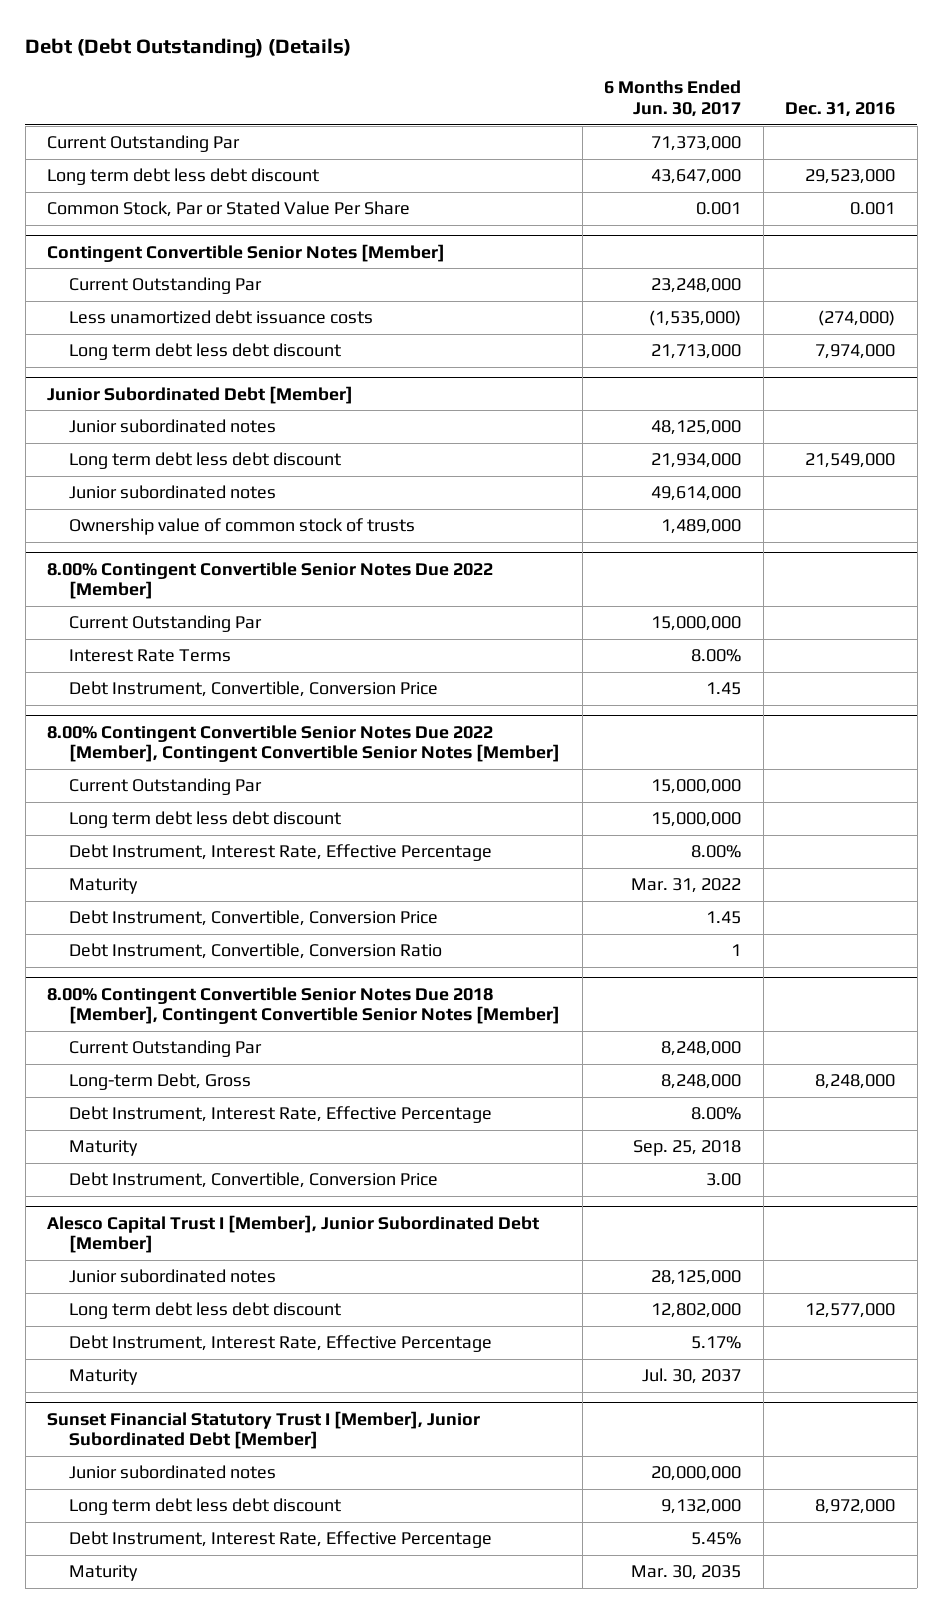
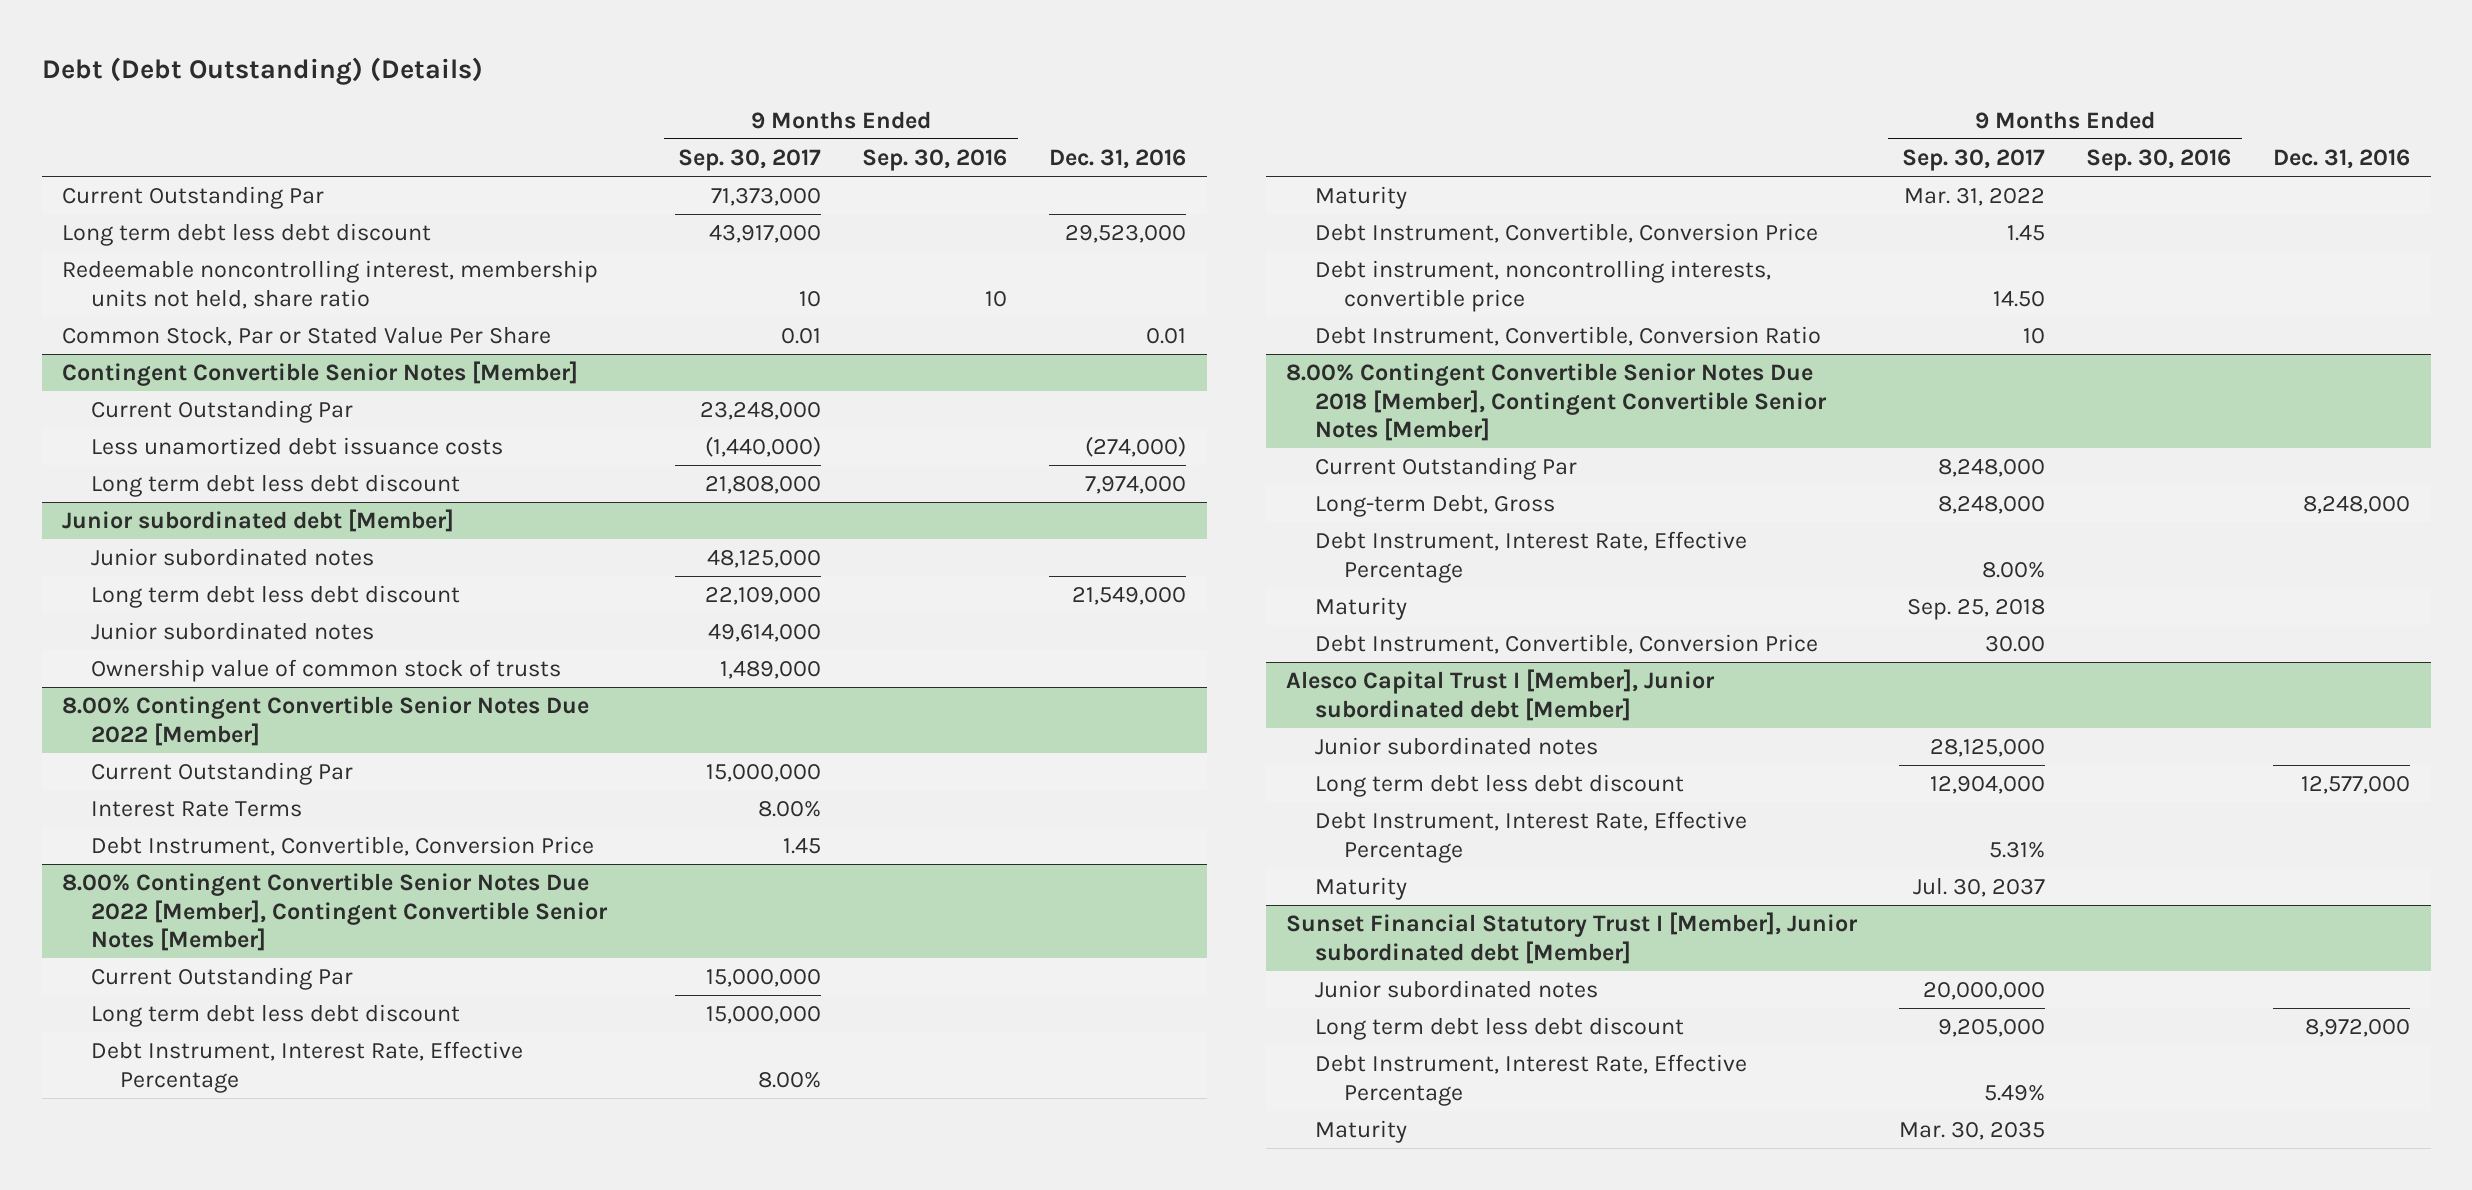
- | 6 Months Ended Jun. 30, 2017 | Dec. 31, 2016
+ | 9 Months Ended Sep. 30, 2017 | 9 Months Ended Sep. 30, 2016 | Dec. 31, 2016
- Common Stock, Par or Stated Value Per Share | 0.001 | 0.001
+ Redeemable noncontrolling interest, membership units not held, share ratio | 10 | 10 |
+ Common Stock, Par or Stated Value Per Share | 0.01 | | 0.01
- Junior Subordinated Debt [Member]
+ Junior subordinated debt [Member]
@ 8.00% Contingent Convertible Senior Notes Due 2022 [Member], Contingent Convertible Senior Notes [Member]
+ Debt instrument, noncontrolling interests, convertible price | 14.50 | |
- Alesco Capital Trust I [Member], Junior Subordinated Debt [Member]
+ Alesco Capital Trust I [Member], Junior subordinated debt [Member]
- Sunset Financial Statutory Trust I [Member], Junior Subordinated Debt [Member]
+ Sunset Financial Statutory Trust I [Member], Junior subordinated debt [Member]

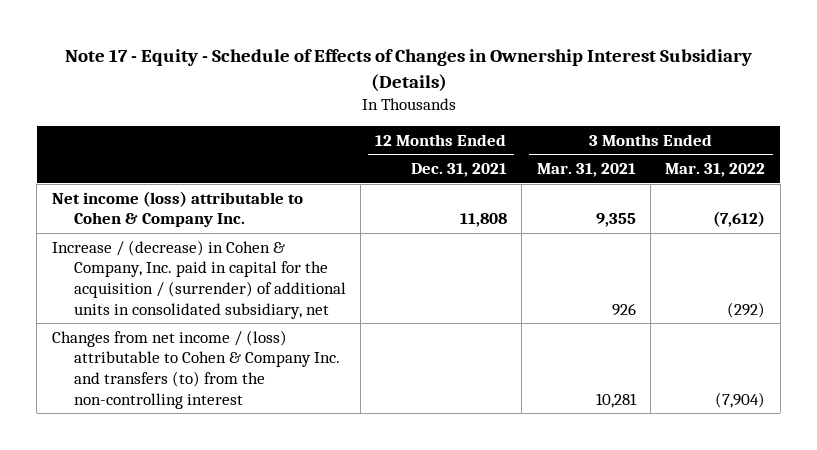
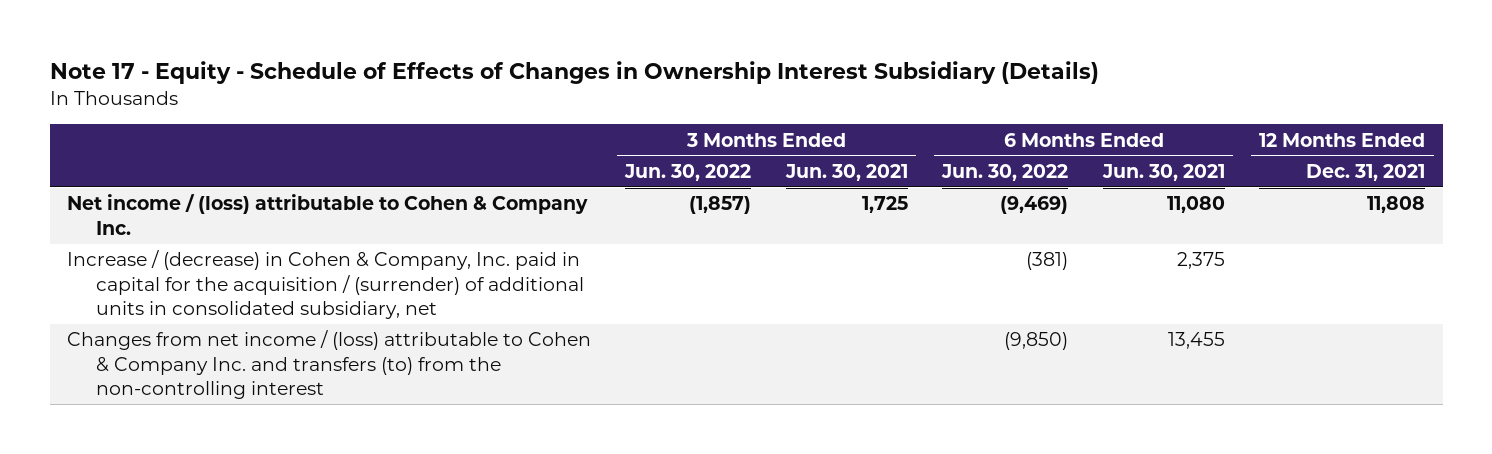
- | 12 Months Ended Dec. 31, 2021 | 3 Months Ended Mar. 31, 2021 | 3 Months Ended Mar. 31, 2022
+ | 3 Months Ended Jun. 30, 2022 | 3 Months Ended Jun. 30, 2021 | 6 Months Ended Jun. 30, 2022 | 6 Months Ended Jun. 30, 2021 | 12 Months Ended Dec. 31, 2021
- Net income (loss) attributable to Cohen & Company Inc. | 11,808 | 9,355 | (7,612)
+ Net income / (loss) attributable to Cohen & Company Inc. | (1,857) | 1,725 | (9,469) | 11,080 | 11,808

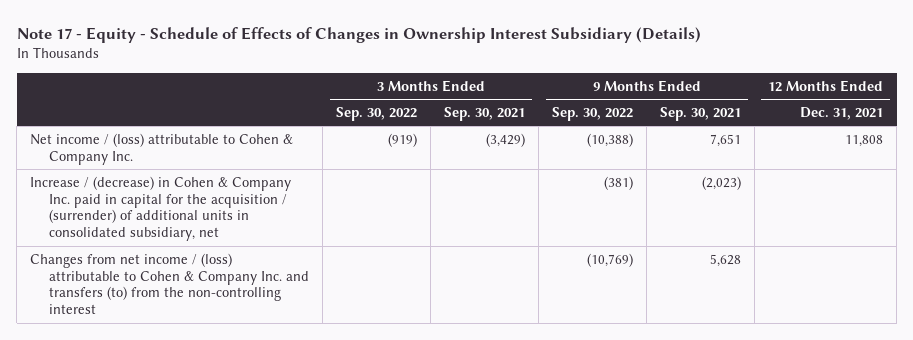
- | 3 Months Ended Jun. 30, 2022 | 3 Months Ended Jun. 30, 2021 | 6 Months Ended Jun. 30, 2022 | 6 Months Ended Jun. 30, 2021 | 12 Months Ended Dec. 31, 2021
+ | 3 Months Ended Sep. 30, 2022 | 3 Months Ended Sep. 30, 2021 | 9 Months Ended Sep. 30, 2022 | 9 Months Ended Sep. 30, 2021 | 12 Months Ended Dec. 31, 2021
- Increase / (decrease) in Cohen & Company, Inc. paid in capital for the acquisition / (surrender) of additional units in consolidated subsidiary, net | | | (381) | 2,375 |
+ Increase / (decrease) in Cohen & Company Inc. paid in capital for the acquisition / (surrender) of additional units in consolidated subsidiary, net | | | (381) | (2,023) |

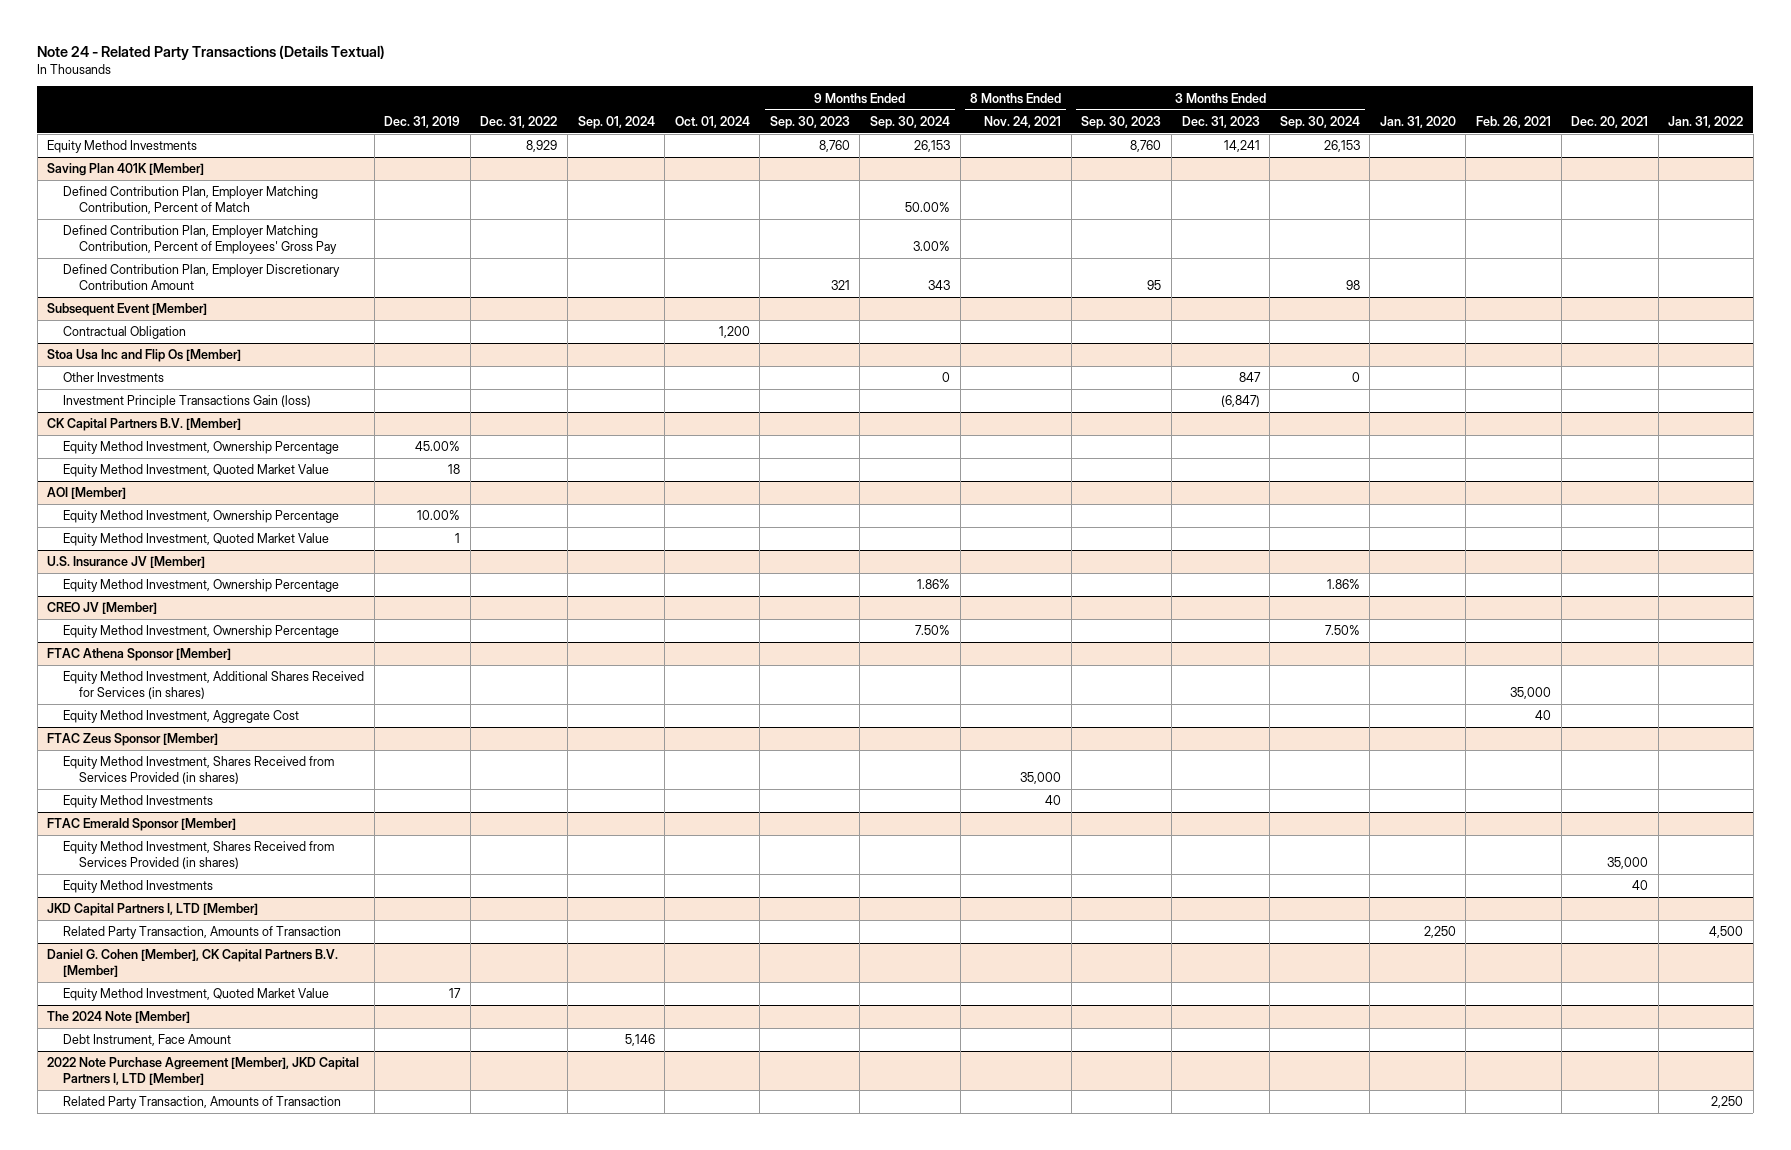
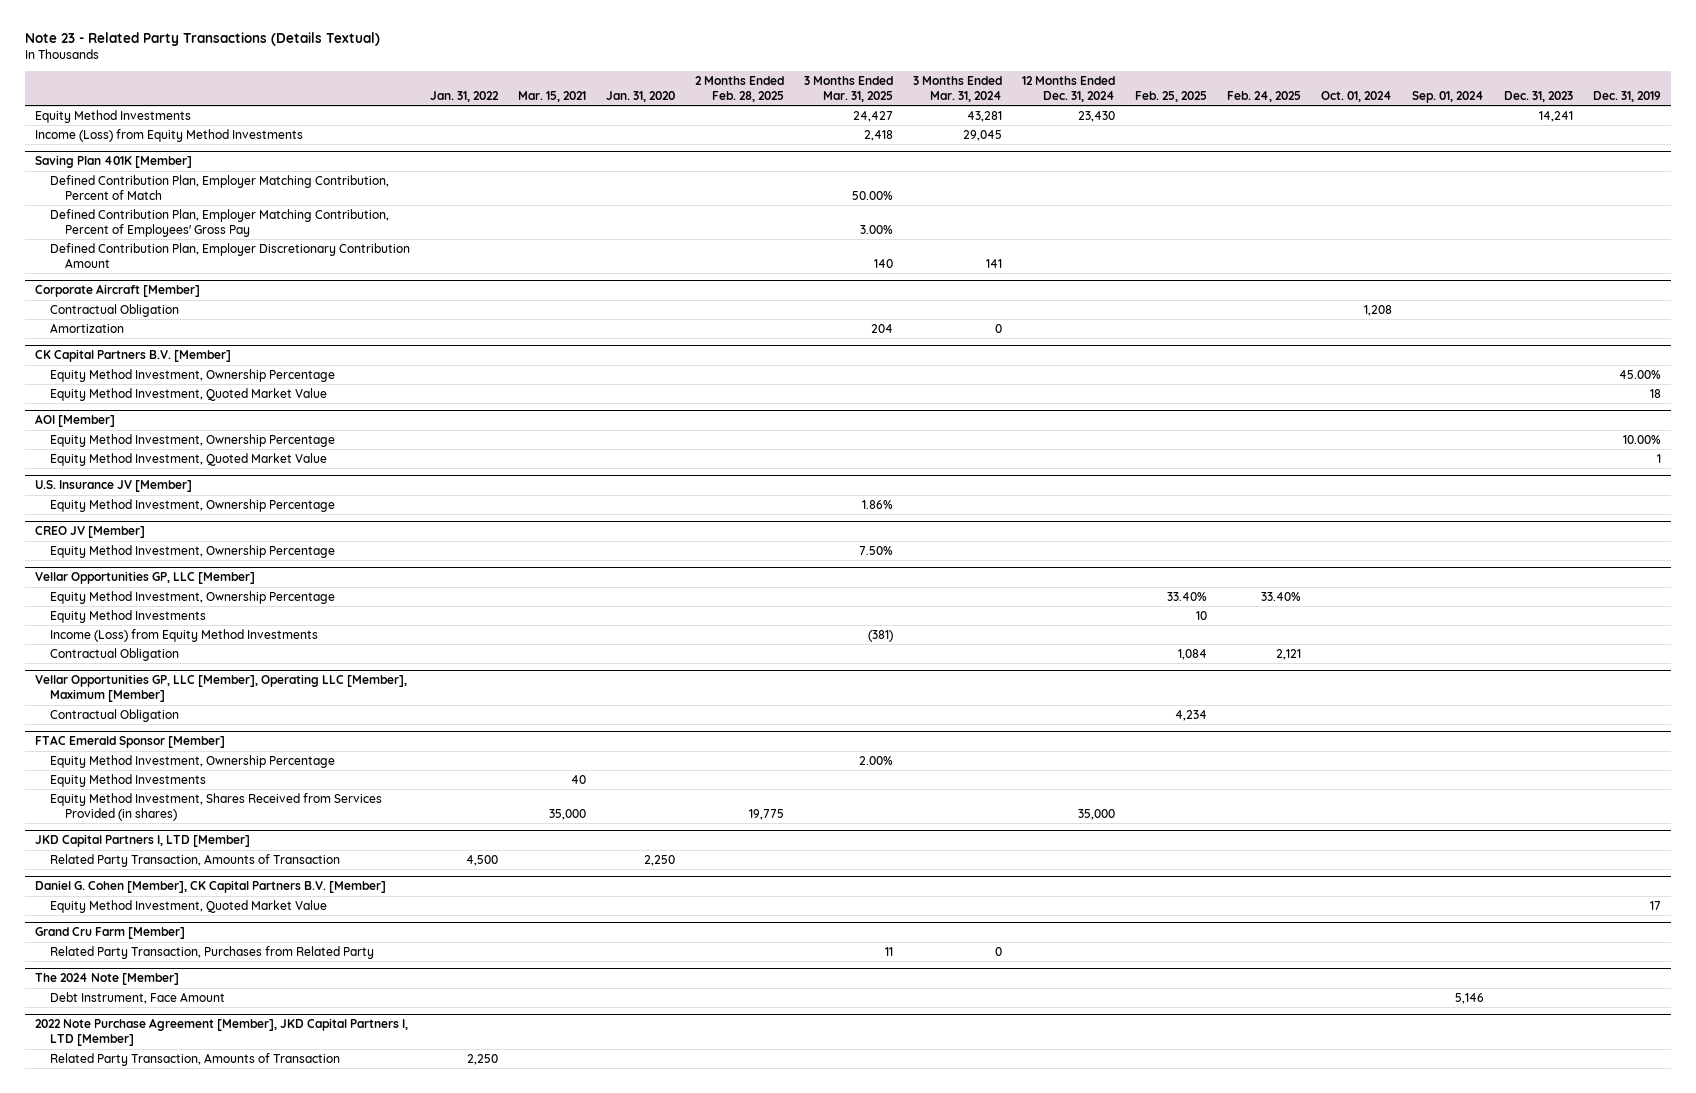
- Note 24 - Related Party Transactions (Details Textual)
+ Note 23 - Related Party Transactions (Details Textual)
- | Dec. 31, 2019 | Dec. 31, 2022 | Sep. 01, 2024 | Oct. 01, 2024 | 9 Months Ended Sep. 30, 2023 | 9 Months Ended Sep. 30, 2024 | 8 Months Ended Nov. 24, 2021 | 3 Months Ended Sep. 30, 2023 | 3 Months Ended Dec. 31, 2023 | 3 Months Ended Sep. 30, 2024 | Jan. 31, 2020 | Feb. 26, 2021 | Dec. 20, 2021 | Jan. 31, 2022
+ | Jan. 31, 2022 | Mar. 15, 2021 | Jan. 31, 2020 | 2 Months Ended Feb. 28, 2025 | 3 Months Ended Mar. 31, 2025 | 3 Months Ended Mar. 31, 2024 | 12 Months Ended Dec. 31, 2024 | Feb. 25, 2025 | Feb. 24, 2025 | Oct. 01, 2024 | Sep. 01, 2024 | Dec. 31, 2023 | Dec. 31, 2019
+ Income (Loss) from Equity Method Investments | | | | | 2,418 | 29,045 | | | | | | |
- Subsequent Event [Member]
- Contractual Obligation | | | | 1,200 | | | | | | | | | |
- Stoa Usa Inc and Flip Os [Member]
- Other Investments | | | | | | 0 | | | 847 | 0 | | | |
- Investment Principle Transactions Gain (loss) | | | | | | | | | (6,847) | | | | |
+ Corporate Aircraft [Member]
+ Contractual Obligation | | | | | | | | | | 1,208 | | |
+ Amortization | | | | | 204 | 0 | | | | | | |
- FTAC Athena Sponsor [Member]
- Equity Method Investment, Additional Shares Received for Services (in shares) | | | | | | | | | | | | 35,000 | |
- Equity Method Investment, Aggregate Cost | | | | | | | | | | | | 40 | |
- FTAC Zeus Sponsor [Member]
- Equity Method Investment, Shares Received from Services Provided (in shares) | | | | | | | 35,000 | | | | | | |
- Equity Method Investments | | | | | | | 40 | | | | | | |
+ Vellar Opportunities GP, LLC [Member]
+ Equity Method Investment, Ownership Percentage | | | | | | | | 33.40% | 33.40% | | | |
+ Equity Method Investments | | | | | | | | 10 | | | | |
+ Income (Loss) from Equity Method Investments | | | | | (381) | | | | | | | |
+ Contractual Obligation | | | | | | | | 1,084 | 2,121 | | | |
+ Vellar Opportunities GP, LLC [Member], Operating LLC [Member], Maximum [Member]
+ Contractual Obligation | | | | | | | | 4,234 | | | | |
@ FTAC Emerald Sponsor [Member]
+ Equity Method Investment, Ownership Percentage | | | | | 2.00% | | | | | | | |
moved down: Equity Method Investment, Shares Received from Services Provided (in shares) | | 35,000 | | 19,775 | | | 35,000 | | | | | |
+ Grand Cru Farm [Member]
+ Related Party Transaction, Purchases from Related Party | | | | | 11 | 0 | | | | | | |

